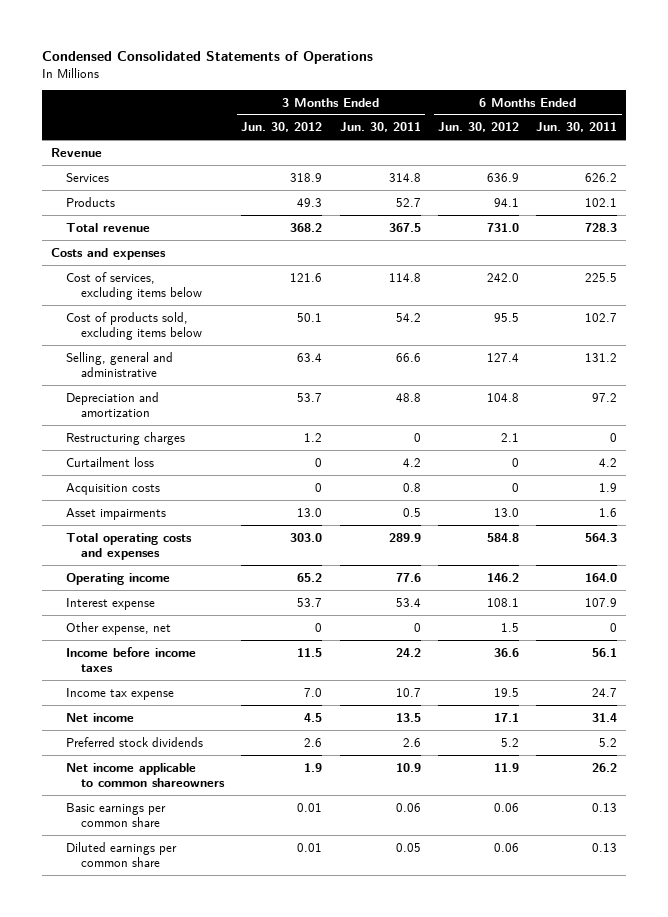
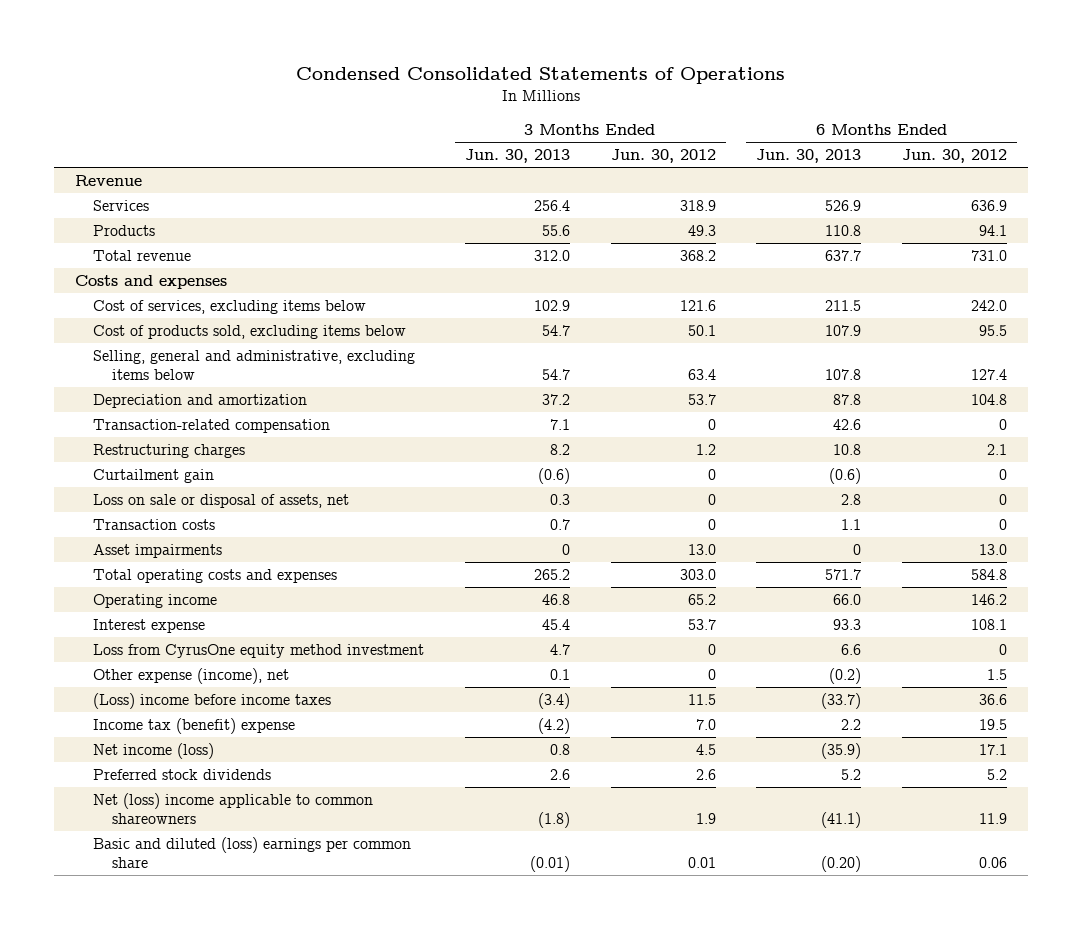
- | 3 Months Ended Jun. 30, 2012 | 3 Months Ended Jun. 30, 2011 | 6 Months Ended Jun. 30, 2012 | 6 Months Ended Jun. 30, 2011
+ | 3 Months Ended Jun. 30, 2013 | 3 Months Ended Jun. 30, 2012 | 6 Months Ended Jun. 30, 2013 | 6 Months Ended Jun. 30, 2012
- Selling, general and administrative | 63.4 | 66.6 | 127.4 | 131.2
+ Selling, general and administrative, excluding items below | 54.7 | 63.4 | 107.8 | 127.4
+ Transaction-related compensation | 7.1 | 0 | 42.6 | 0
- Curtailment loss | 0 | 4.2 | 0 | 4.2
- Acquisition costs | 0 | 0.8 | 0 | 1.9
+ Curtailment gain | (0.6) | 0 | (0.6) | 0
+ Loss on sale or disposal of assets, net | 0.3 | 0 | 2.8 | 0
+ Transaction costs | 0.7 | 0 | 1.1 | 0
- Other expense, net | 0 | 0 | 1.5 | 0
- Income before income taxes | 11.5 | 24.2 | 36.6 | 56.1
- Income tax expense | 7.0 | 10.7 | 19.5 | 24.7
- Net income | 4.5 | 13.5 | 17.1 | 31.4
+ Loss from CyrusOne equity method investment | 4.7 | 0 | 6.6 | 0
+ Other expense (income), net | 0.1 | 0 | (0.2) | 1.5
+ (Loss) income before income taxes | (3.4) | 11.5 | (33.7) | 36.6
+ Income tax (benefit) expense | (4.2) | 7.0 | 2.2 | 19.5
+ Net income (loss) | 0.8 | 4.5 | (35.9) | 17.1
- Net income applicable to common shareowners | 1.9 | 10.9 | 11.9 | 26.2
- Basic earnings per common share | 0.01 | 0.06 | 0.06 | 0.13
- Diluted earnings per common share | 0.01 | 0.05 | 0.06 | 0.13
+ Net (loss) income applicable to common shareowners | (1.8) | 1.9 | (41.1) | 11.9
+ Basic and diluted (loss) earnings per common share | (0.01) | 0.01 | (0.20) | 0.06

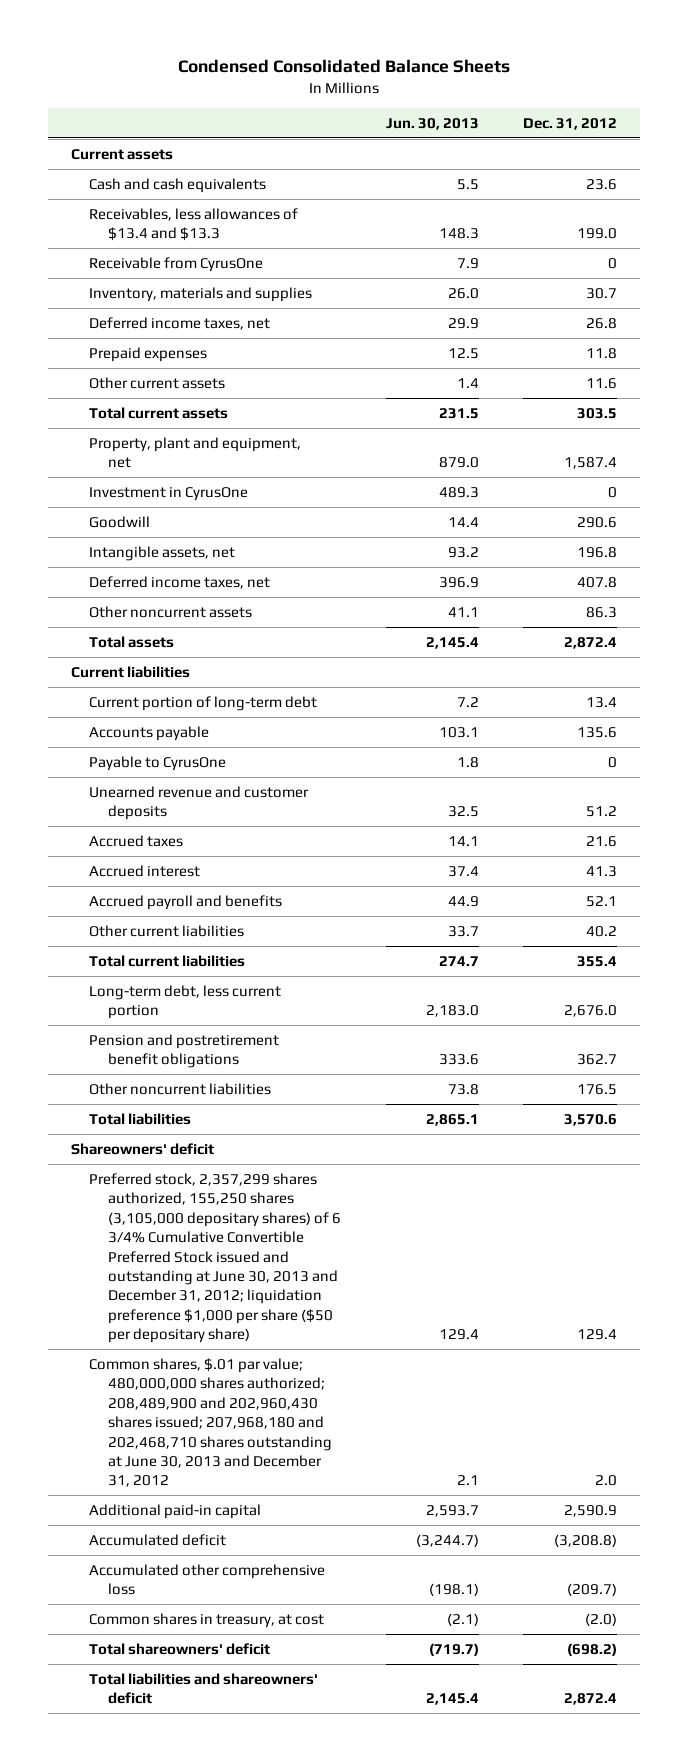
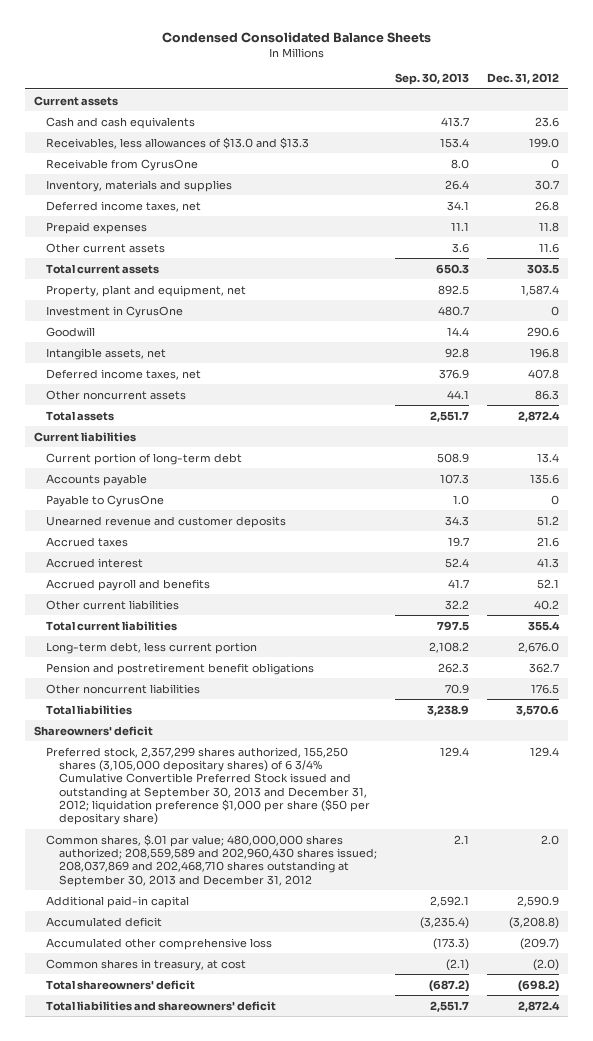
- | Jun. 30, 2013 | Dec. 31, 2012
+ | Sep. 30, 2013 | Dec. 31, 2012
- Receivables, less allowances of $13.4 and $13.3 | 148.3 | 199.0
+ Receivables, less allowances of $13.0 and $13.3 | 153.4 | 199.0
- Preferred stock, 2,357,299 shares authorized, 155,250 shares (3,105,000 depositary shares) of 6 3/4% Cumulative Convertible Preferred Stock issued and outstanding at June 30, 2013 and December 31, 2012; liquidation preference $1,000 per share ($50 per depositary share) | 129.4 | 129.4
- Common shares, $.01 par value; 480,000,000 shares authorized; 208,489,900 and 202,960,430 shares issued; 207,968,180 and 202,468,710 shares outstanding at June 30, 2013 and December 31, 2012 | 2.1 | 2.0
+ Preferred stock, 2,357,299 shares authorized, 155,250 shares (3,105,000 depositary shares) of 6 3/4% Cumulative Convertible Preferred Stock issued and outstanding at September 30, 2013 and December 31, 2012; liquidation preference $1,000 per share ($50 per depositary share) | 129.4 | 129.4
+ Common shares, $.01 par value; 480,000,000 shares authorized; 208,559,589 and 202,960,430 shares issued; 208,037,869 and 202,468,710 shares outstanding at September 30, 2013 and December 31, 2012 | 2.1 | 2.0

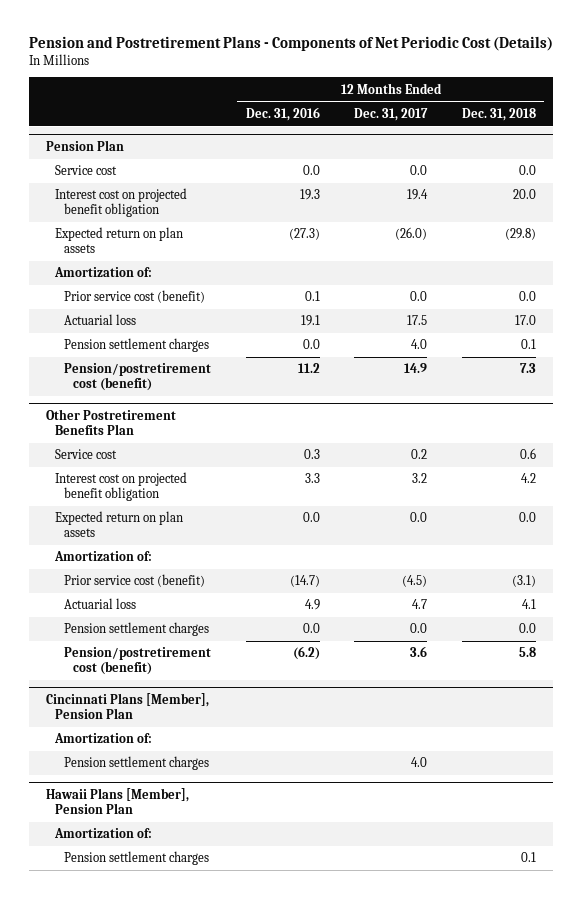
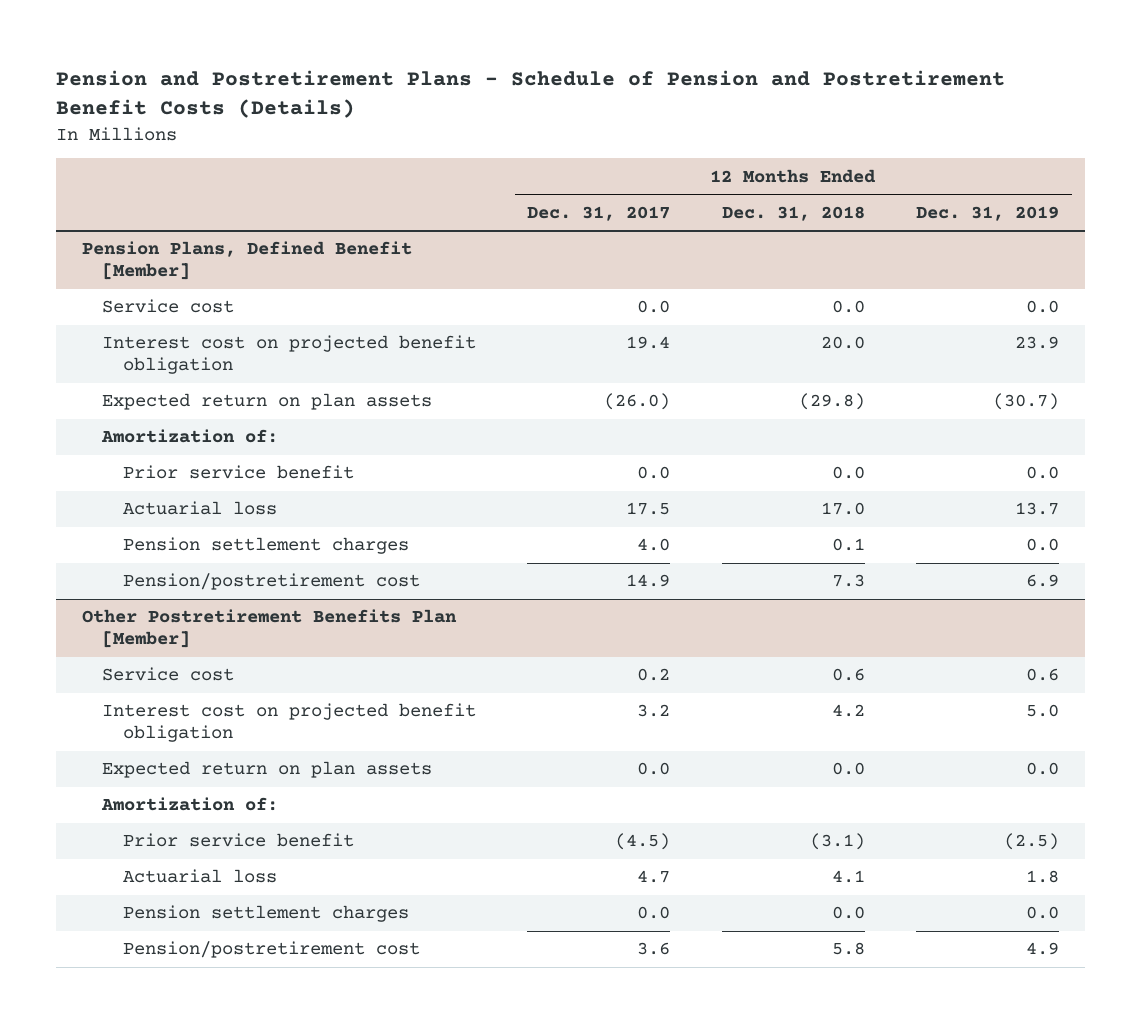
- Pension and Postretirement Plans - Components of Net Periodic Cost (Details)
+ Pension and Postretirement Plans - Schedule of Pension and Postretirement Benefit Costs (Details)
- | 12 Months Ended Dec. 31, 2016 | 12 Months Ended Dec. 31, 2017 | 12 Months Ended Dec. 31, 2018
+ | 12 Months Ended Dec. 31, 2017 | 12 Months Ended Dec. 31, 2018 | 12 Months Ended Dec. 31, 2019
- Pension Plan
+ Pension Plans, Defined Benefit [Member]
- Prior service cost (benefit) | 0.1 | 0.0 | 0.0
+ Prior service benefit | 0.0 | 0.0 | 0.0
- Pension/postretirement cost (benefit) | 11.2 | 14.9 | 7.3
- Other Postretirement Benefits Plan
+ Pension/postretirement cost | 14.9 | 7.3 | 6.9
+ Other Postretirement Benefits Plan [Member]
- Prior service cost (benefit) | (14.7) | (4.5) | (3.1)
+ Prior service benefit | (4.5) | (3.1) | (2.5)
- Pension/postretirement cost (benefit) | (6.2) | 3.6 | 5.8
- Cincinnati Plans [Member], Pension Plan
- Amortization of:
- Pension settlement charges | | 4.0 |
- Hawaii Plans [Member], Pension Plan
- Amortization of:
- Pension settlement charges | | | 0.1
+ Pension/postretirement cost | 3.6 | 5.8 | 4.9

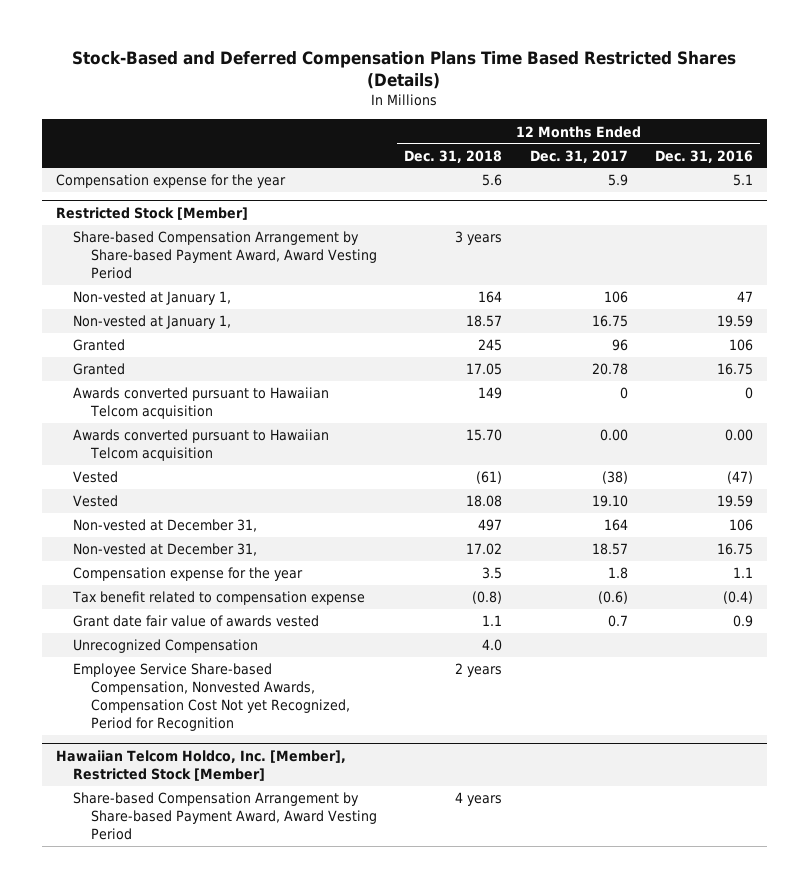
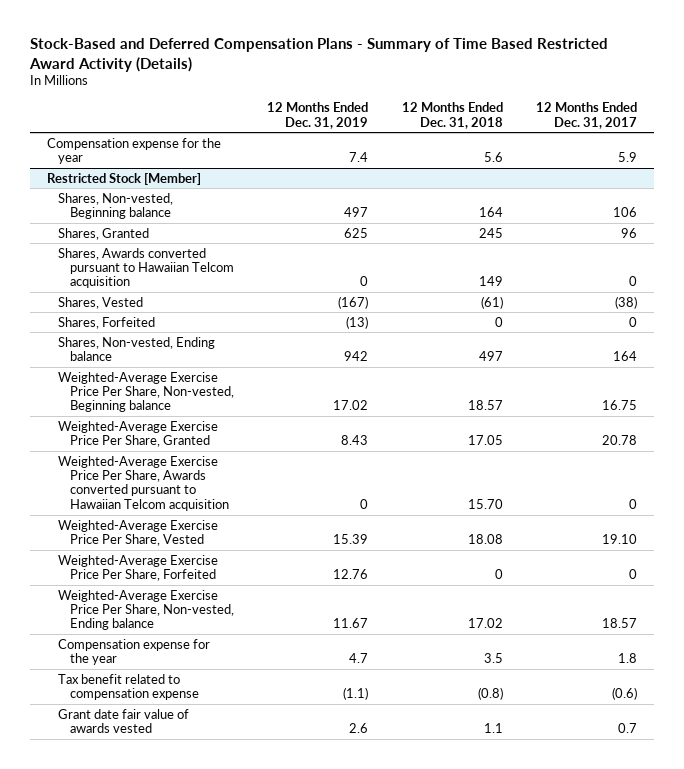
- Stock-Based and Deferred Compensation Plans Time Based Restricted Shares (Details)
+ Stock-Based and Deferred Compensation Plans - Summary of Time Based Restricted Award Activity (Details)
- | 12 Months Ended Dec. 31, 2018 | 12 Months Ended Dec. 31, 2017 | 12 Months Ended Dec. 31, 2016
+ | 12 Months Ended Dec. 31, 2019 | 12 Months Ended Dec. 31, 2018 | 12 Months Ended Dec. 31, 2017
@ Restricted Stock [Member]
- Share-based Compensation Arrangement by Share-based Payment Award, Award Vesting Period | 3 years | |
- Non-vested at January 1, | 164 | 106 | 47
- Non-vested at January 1, | 18.57 | 16.75 | 19.59
- Granted | 245 | 96 | 106
- Granted | 17.05 | 20.78 | 16.75
- Awards converted pursuant to Hawaiian Telcom acquisition | 149 | 0 | 0
- Awards converted pursuant to Hawaiian Telcom acquisition | 15.70 | 0.00 | 0.00
- Vested | (61) | (38) | (47)
- Vested | 18.08 | 19.10 | 19.59
- Non-vested at December 31, | 497 | 164 | 106
- Non-vested at December 31, | 17.02 | 18.57 | 16.75
+ Shares, Non-vested, Beginning balance | 497 | 164 | 106
+ Shares, Granted | 625 | 245 | 96
+ Shares, Awards converted pursuant to Hawaiian Telcom acquisition | 0 | 149 | 0
+ Shares, Vested | (167) | (61) | (38)
+ Shares, Forfeited | (13) | 0 | 0
+ Shares, Non-vested, Ending balance | 942 | 497 | 164
+ Weighted-Average Exercise Price Per Share, Non-vested, Beginning balance | 17.02 | 18.57 | 16.75
+ Weighted-Average Exercise Price Per Share, Granted | 8.43 | 17.05 | 20.78
+ Weighted-Average Exercise Price Per Share, Awards converted pursuant to Hawaiian Telcom acquisition | 0 | 15.70 | 0
+ Weighted-Average Exercise Price Per Share, Vested | 15.39 | 18.08 | 19.10
+ Weighted-Average Exercise Price Per Share, Forfeited | 12.76 | 0 | 0
+ Weighted-Average Exercise Price Per Share, Non-vested, Ending balance | 11.67 | 17.02 | 18.57
- Unrecognized Compensation | 4.0 | |
- Employee Service Share-based Compensation, Nonvested Awards, Compensation Cost Not yet Recognized, Period for Recognition | 2 years | |
- Hawaiian Telcom Holdco, Inc. [Member], Restricted Stock [Member]
- Share-based Compensation Arrangement by Share-based Payment Award, Award Vesting Period | 4 years | |

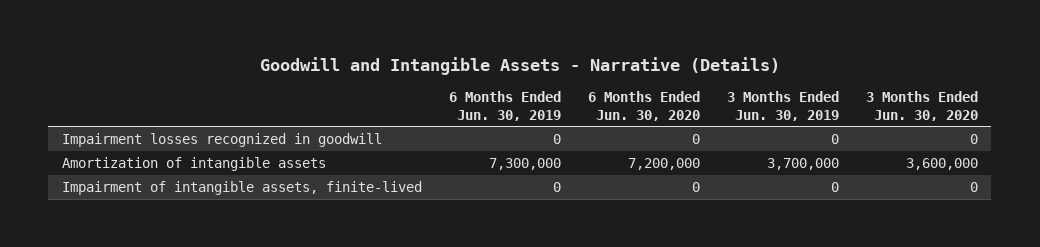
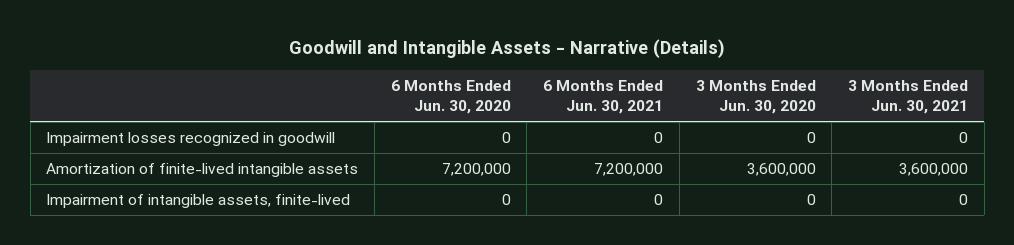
- | 6 Months Ended Jun. 30, 2019 | 6 Months Ended Jun. 30, 2020 | 3 Months Ended Jun. 30, 2019 | 3 Months Ended Jun. 30, 2020
+ | 6 Months Ended Jun. 30, 2020 | 6 Months Ended Jun. 30, 2021 | 3 Months Ended Jun. 30, 2020 | 3 Months Ended Jun. 30, 2021
- Amortization of intangible assets | 7,300,000 | 7,200,000 | 3,700,000 | 3,600,000
+ Amortization of finite-lived intangible assets | 7,200,000 | 7,200,000 | 3,600,000 | 3,600,000

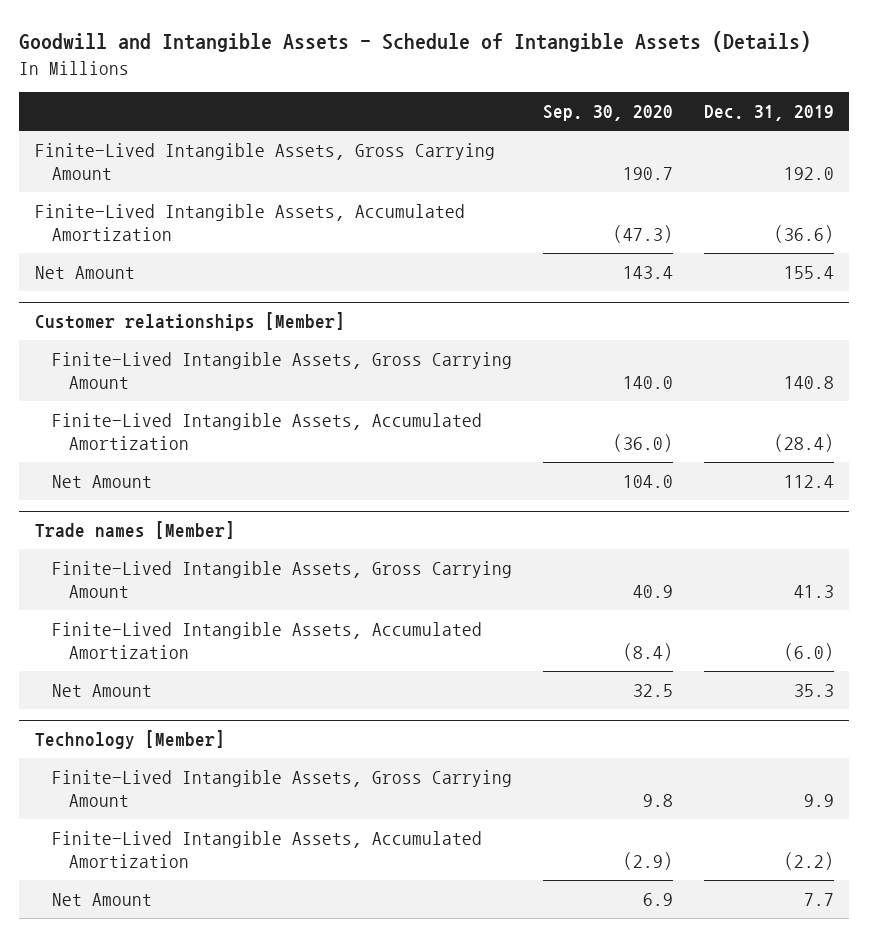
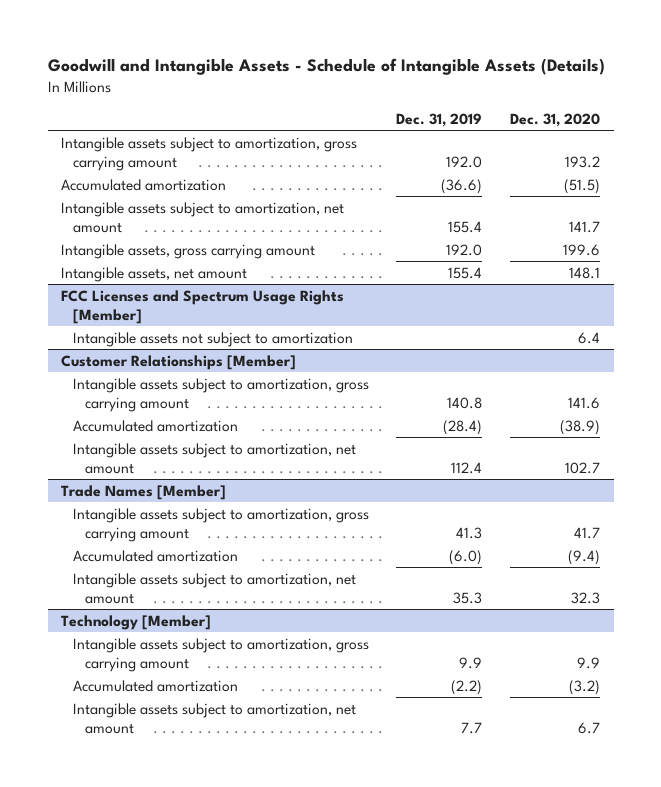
- | Sep. 30, 2020 | Dec. 31, 2019
+ | Dec. 31, 2019 | Dec. 31, 2020
- Finite-Lived Intangible Assets, Gross Carrying Amount | 190.7 | 192.0
- Finite-Lived Intangible Assets, Accumulated Amortization | (47.3) | (36.6)
- Net Amount | 143.4 | 155.4
- Customer relationships [Member]
- Finite-Lived Intangible Assets, Gross Carrying Amount | 140.0 | 140.8
- Finite-Lived Intangible Assets, Accumulated Amortization | (36.0) | (28.4)
- Net Amount | 104.0 | 112.4
- Trade names [Member]
- Finite-Lived Intangible Assets, Gross Carrying Amount | 40.9 | 41.3
- Finite-Lived Intangible Assets, Accumulated Amortization | (8.4) | (6.0)
- Net Amount | 32.5 | 35.3
+ Intangible assets subject to amortization, gross carrying amount | 192.0 | 193.2
+ Accumulated amortization | (36.6) | (51.5)
+ Intangible assets subject to amortization, net amount | 155.4 | 141.7
+ Intangible assets, gross carrying amount | 192.0 | 199.6
+ Intangible assets, net amount | 155.4 | 148.1
+ FCC Licenses and Spectrum Usage Rights [Member]
+ Intangible assets not subject to amortization | | 6.4
+ Customer Relationships [Member]
+ Intangible assets subject to amortization, gross carrying amount | 140.8 | 141.6
+ Accumulated amortization | (28.4) | (38.9)
+ Intangible assets subject to amortization, net amount | 112.4 | 102.7
+ Trade Names [Member]
+ Intangible assets subject to amortization, gross carrying amount | 41.3 | 41.7
+ Accumulated amortization | (6.0) | (9.4)
+ Intangible assets subject to amortization, net amount | 35.3 | 32.3
@ Technology [Member]
- Finite-Lived Intangible Assets, Gross Carrying Amount | 9.8 | 9.9
- Finite-Lived Intangible Assets, Accumulated Amortization | (2.9) | (2.2)
- Net Amount | 6.9 | 7.7
+ Intangible assets subject to amortization, gross carrying amount | 9.9 | 9.9
+ Accumulated amortization | (2.2) | (3.2)
+ Intangible assets subject to amortization, net amount | 7.7 | 6.7

